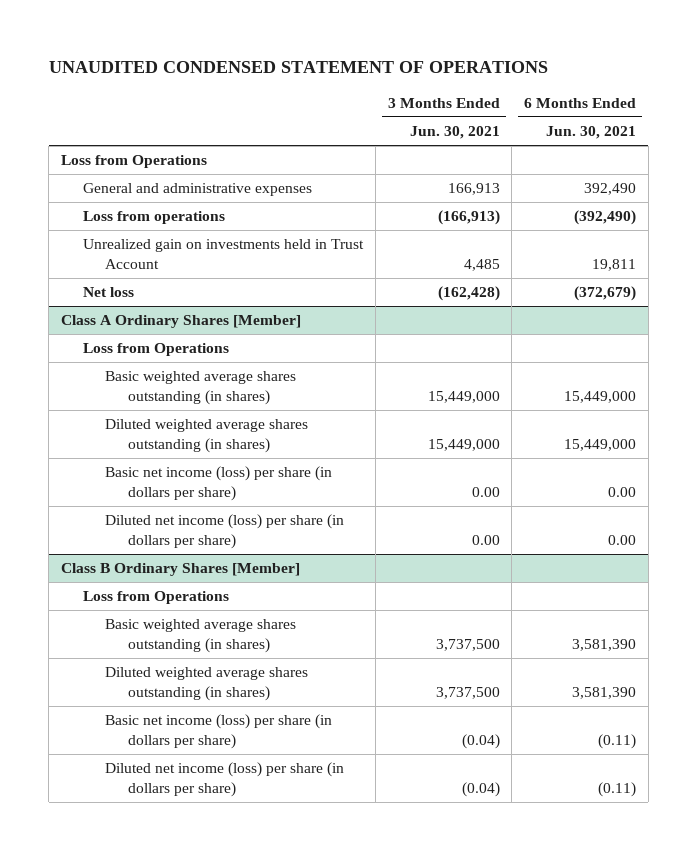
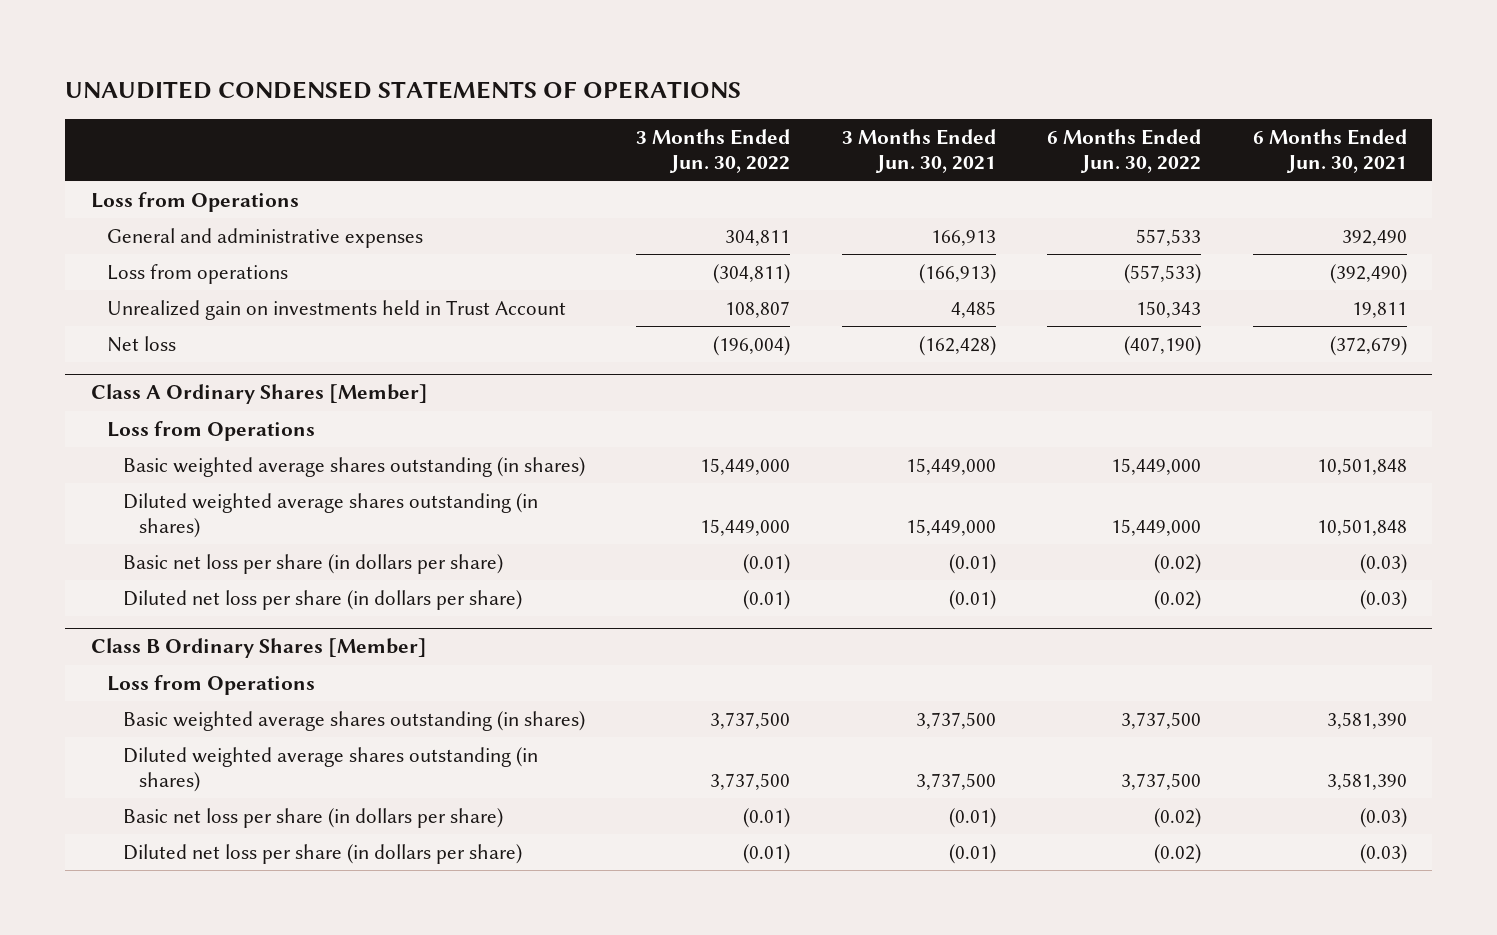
- UNAUDITED CONDENSED STATEMENT OF OPERATIONS
+ UNAUDITED CONDENSED STATEMENTS OF OPERATIONS
- | 3 Months Ended Jun. 30, 2021 | 6 Months Ended Jun. 30, 2021
+ | 3 Months Ended Jun. 30, 2022 | 3 Months Ended Jun. 30, 2021 | 6 Months Ended Jun. 30, 2022 | 6 Months Ended Jun. 30, 2021
@ Class A Ordinary Shares [Member]
- Basic weighted average shares outstanding (in shares) | 15,449,000 | 15,449,000
- Diluted weighted average shares outstanding (in shares) | 15,449,000 | 15,449,000
- Basic net income (loss) per share (in dollars per share) | 0.00 | 0.00
- Diluted net income (loss) per share (in dollars per share) | 0.00 | 0.00
+ Basic weighted average shares outstanding (in shares) | 15,449,000 | 15,449,000 | 15,449,000 | 10,501,848
+ Diluted weighted average shares outstanding (in shares) | 15,449,000 | 15,449,000 | 15,449,000 | 10,501,848
+ Basic net loss per share (in dollars per share) | (0.01) | (0.01) | (0.02) | (0.03)
+ Diluted net loss per share (in dollars per share) | (0.01) | (0.01) | (0.02) | (0.03)
@ Class B Ordinary Shares [Member]
- Basic net income (loss) per share (in dollars per share) | (0.04) | (0.11)
- Diluted net income (loss) per share (in dollars per share) | (0.04) | (0.11)
+ Basic net loss per share (in dollars per share) | (0.01) | (0.01) | (0.02) | (0.03)
+ Diluted net loss per share (in dollars per share) | (0.01) | (0.01) | (0.02) | (0.03)

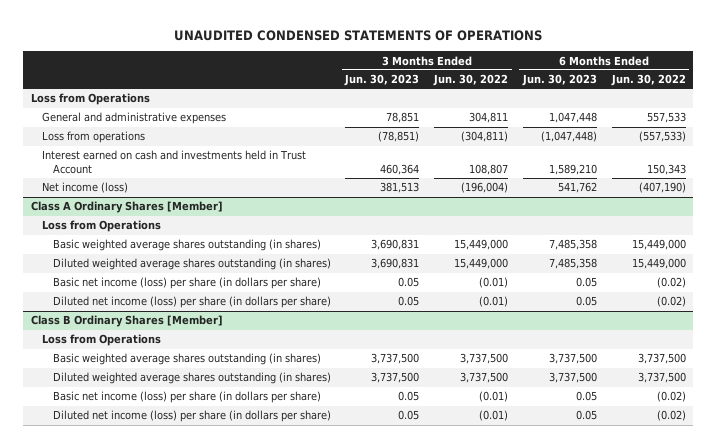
- | 3 Months Ended Jun. 30, 2022 | 3 Months Ended Jun. 30, 2021 | 6 Months Ended Jun. 30, 2022 | 6 Months Ended Jun. 30, 2021
+ | 3 Months Ended Jun. 30, 2023 | 3 Months Ended Jun. 30, 2022 | 6 Months Ended Jun. 30, 2023 | 6 Months Ended Jun. 30, 2022
- Unrealized gain on investments held in Trust Account | 108,807 | 4,485 | 150,343 | 19,811
- Net loss | (196,004) | (162,428) | (407,190) | (372,679)
+ Interest earned on cash and investments held in Trust Account | 460,364 | 108,807 | 1,589,210 | 150,343
+ Net income (loss) | 381,513 | (196,004) | 541,762 | (407,190)
@ Class A Ordinary Shares [Member]
- Basic net loss per share (in dollars per share) | (0.01) | (0.01) | (0.02) | (0.03)
- Diluted net loss per share (in dollars per share) | (0.01) | (0.01) | (0.02) | (0.03)
+ Basic net income (loss) per share (in dollars per share) | 0.05 | (0.01) | 0.05 | (0.02)
+ Diluted net income (loss) per share (in dollars per share) | 0.05 | (0.01) | 0.05 | (0.02)
@ Class B Ordinary Shares [Member]
- Basic net loss per share (in dollars per share) | (0.01) | (0.01) | (0.02) | (0.03)
- Diluted net loss per share (in dollars per share) | (0.01) | (0.01) | (0.02) | (0.03)
+ Basic net income (loss) per share (in dollars per share) | 0.05 | (0.01) | 0.05 | (0.02)
+ Diluted net income (loss) per share (in dollars per share) | 0.05 | (0.01) | 0.05 | (0.02)

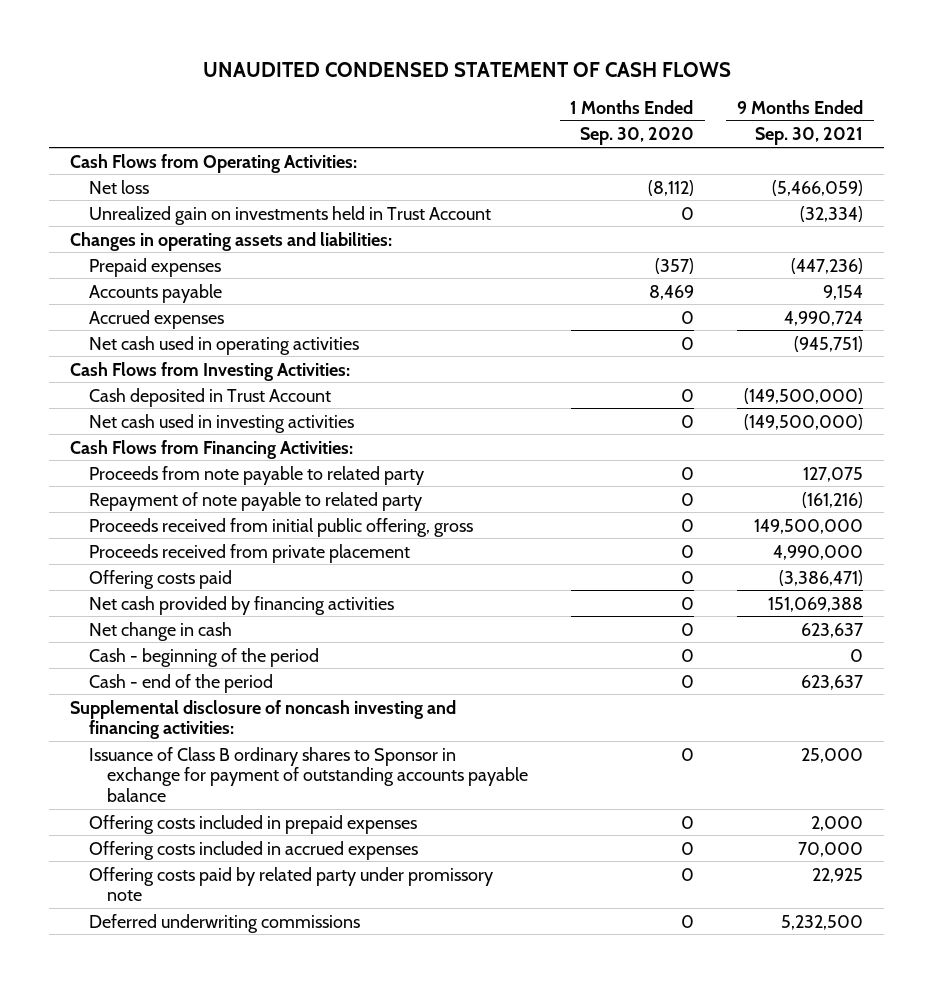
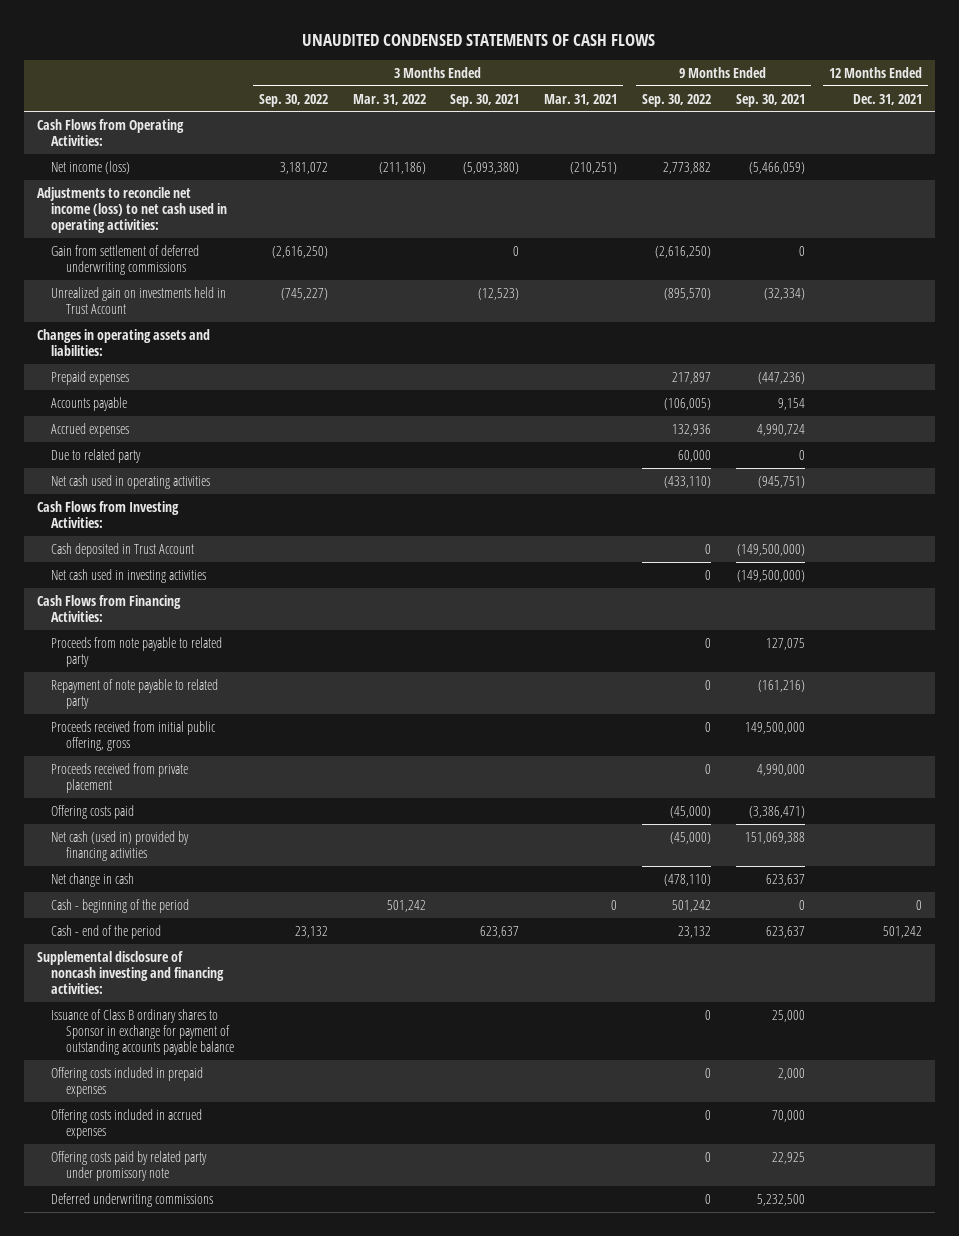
- UNAUDITED CONDENSED STATEMENT OF CASH FLOWS
+ UNAUDITED CONDENSED STATEMENTS OF CASH FLOWS
- | 1 Months Ended Sep. 30, 2020 | 9 Months Ended Sep. 30, 2021
+ | 3 Months Ended Sep. 30, 2022 | 3 Months Ended Mar. 31, 2022 | 3 Months Ended Sep. 30, 2021 | 3 Months Ended Mar. 31, 2021 | 9 Months Ended Sep. 30, 2022 | 9 Months Ended Sep. 30, 2021 | 12 Months Ended Dec. 31, 2021
- Net loss | (8,112) | (5,466,059)
+ Net income (loss) | 3,181,072 | (211,186) | (5,093,380) | (210,251) | 2,773,882 | (5,466,059) |
+ Adjustments to reconcile net income (loss) to net cash used in operating activities:
+ Gain from settlement of deferred underwriting commissions | (2,616,250) | | 0 | | (2,616,250) | 0 |
+ Due to related party | | | | | 60,000 | 0 |
- Net cash provided by financing activities | 0 | 151,069,388
+ Net cash (used in) provided by financing activities | | | | | (45,000) | 151,069,388 |

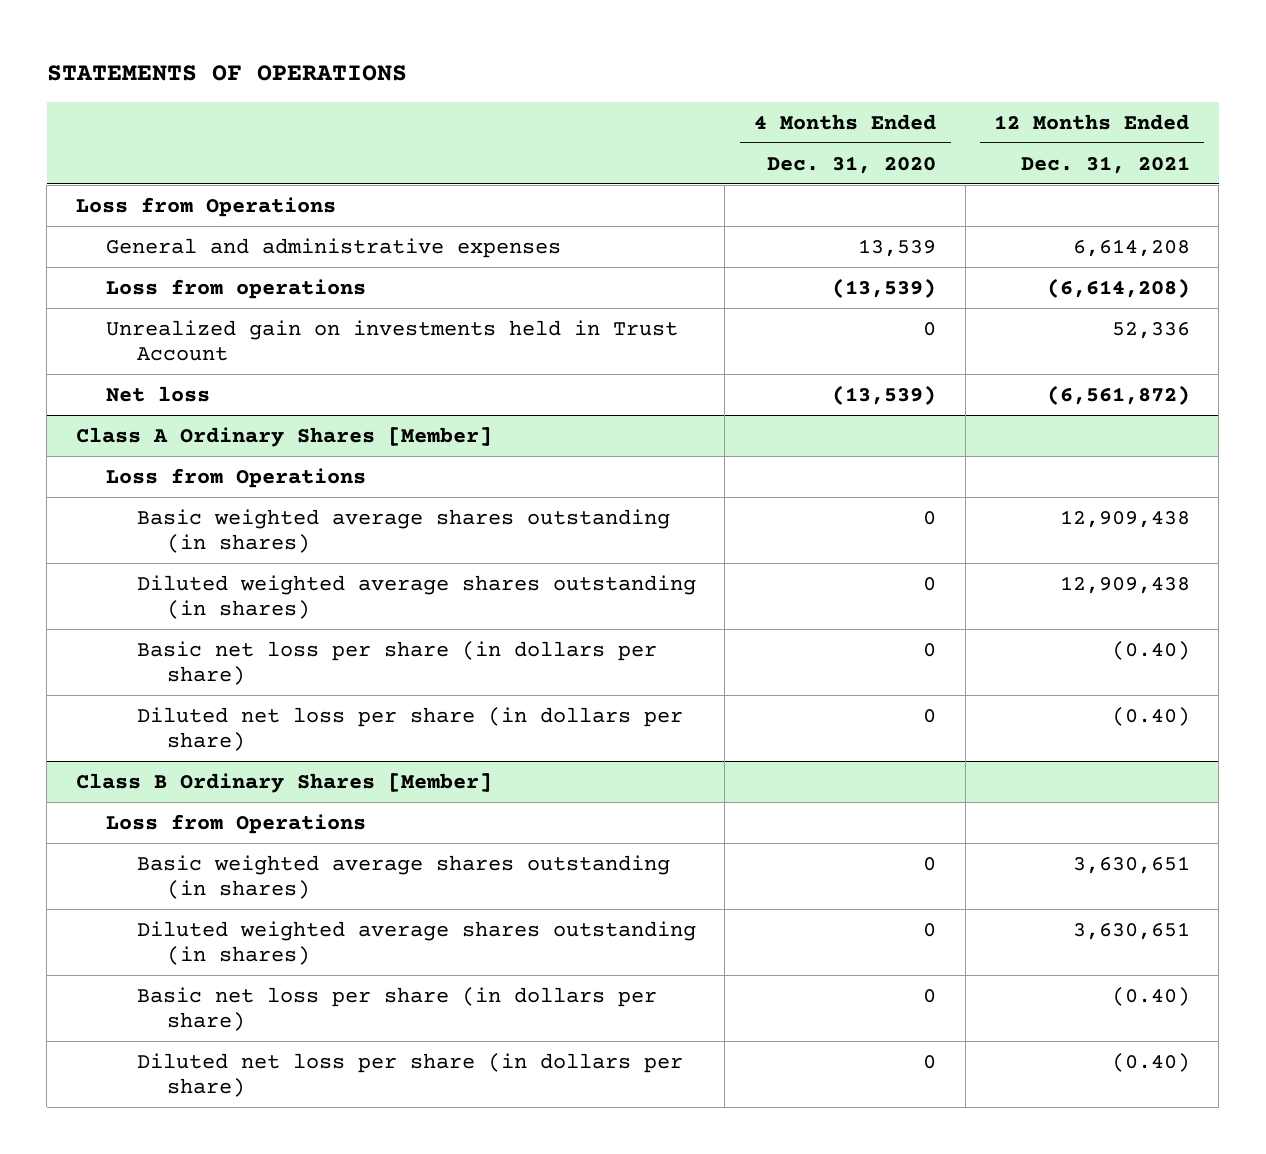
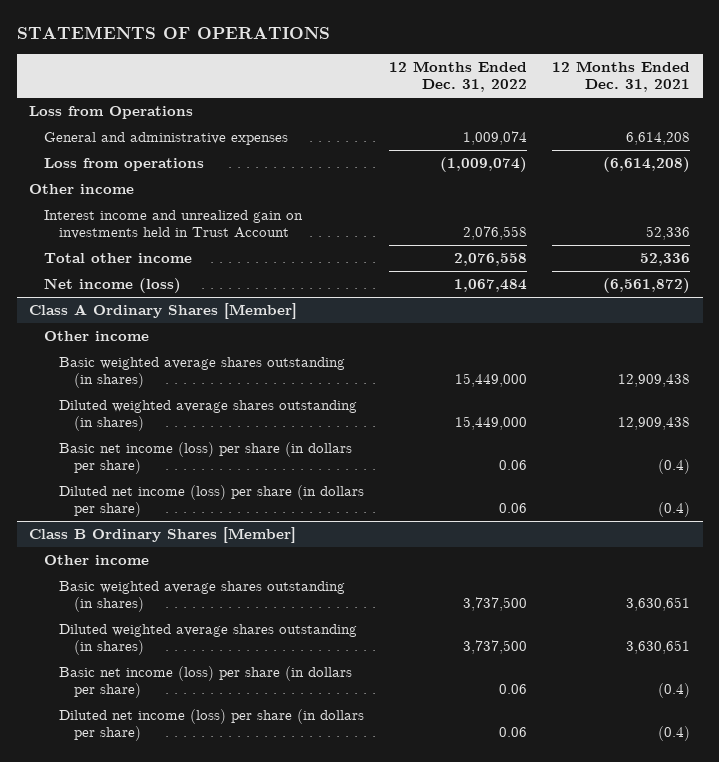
- | 4 Months Ended Dec. 31, 2020 | 12 Months Ended Dec. 31, 2021
+ | 12 Months Ended Dec. 31, 2022 | 12 Months Ended Dec. 31, 2021
- Unrealized gain on investments held in Trust Account | 0 | 52,336
- Net loss | (13,539) | (6,561,872)
+ Other income
+ Interest income and unrealized gain on investments held in Trust Account | 2,076,558 | 52,336
+ Total other income | 2,076,558 | 52,336
+ Net income (loss) | 1,067,484 | (6,561,872)
@ Class A Ordinary Shares [Member]
- Loss from Operations
+ Other income
- Basic net loss per share (in dollars per share) | 0 | (0.40)
- Diluted net loss per share (in dollars per share) | 0 | (0.40)
+ Basic net income (loss) per share (in dollars per share) | 0.06 | (0.4)
+ Diluted net income (loss) per share (in dollars per share) | 0.06 | (0.4)
@ Class B Ordinary Shares [Member]
- Loss from Operations
+ Other income
- Basic net loss per share (in dollars per share) | 0 | (0.40)
- Diluted net loss per share (in dollars per share) | 0 | (0.40)
+ Basic net income (loss) per share (in dollars per share) | 0.06 | (0.4)
+ Diluted net income (loss) per share (in dollars per share) | 0.06 | (0.4)

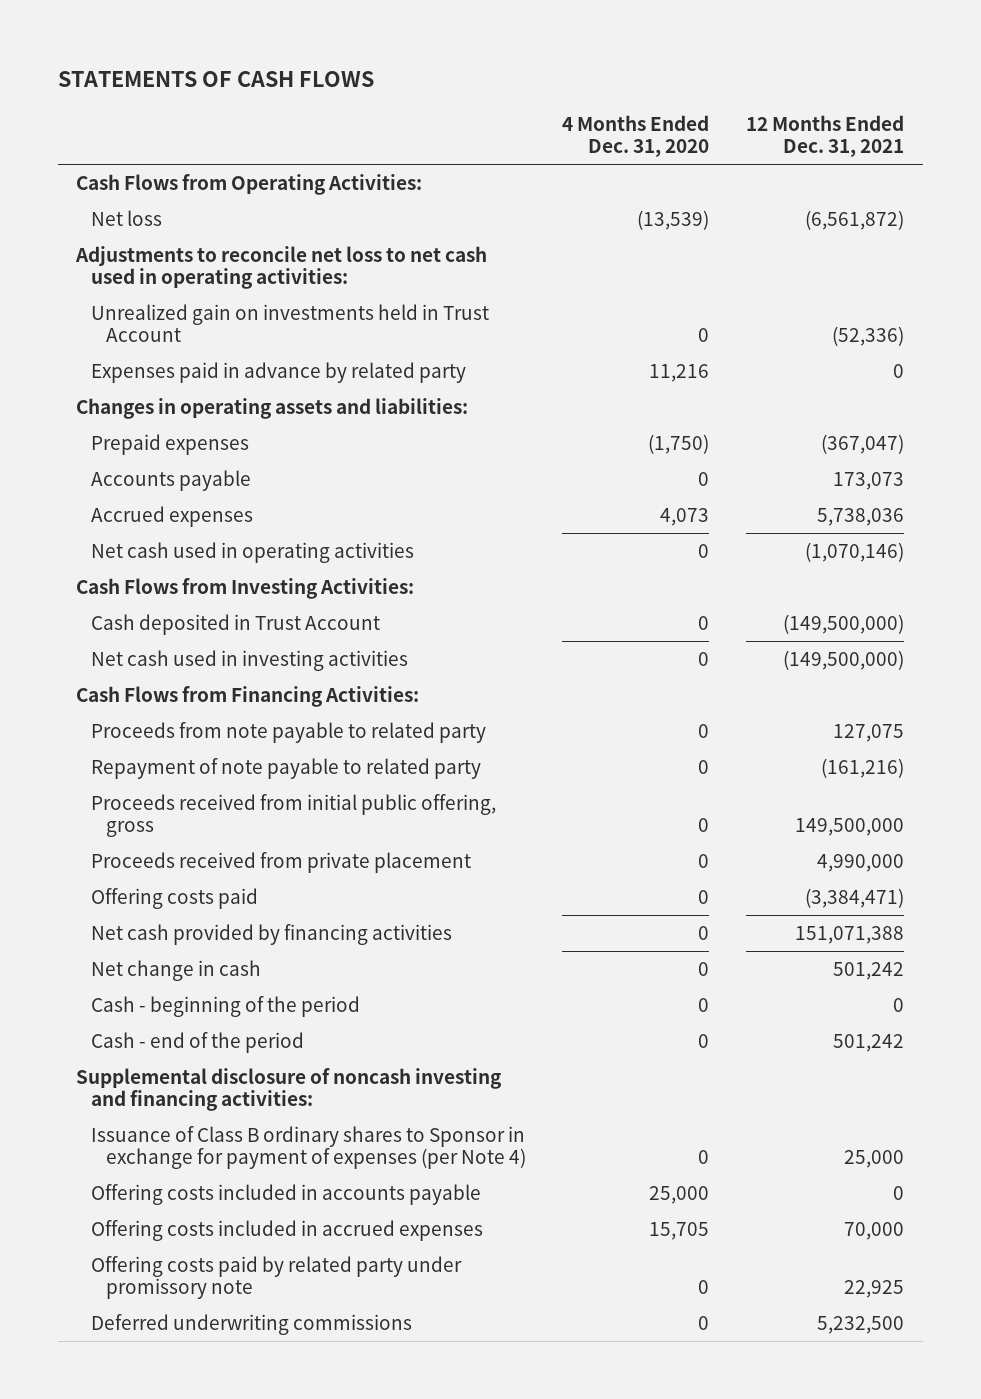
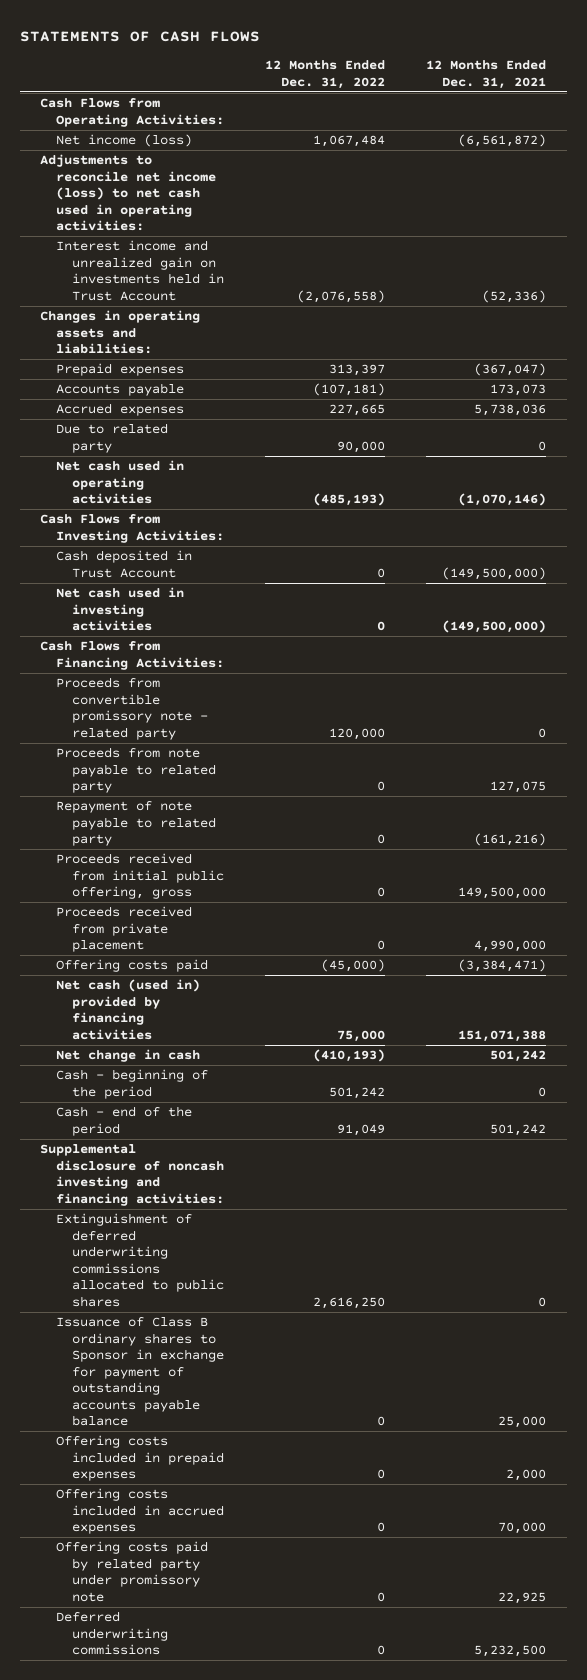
- | 4 Months Ended Dec. 31, 2020 | 12 Months Ended Dec. 31, 2021
+ | 12 Months Ended Dec. 31, 2022 | 12 Months Ended Dec. 31, 2021
- Net loss | (13,539) | (6,561,872)
- Adjustments to reconcile net loss to net cash used in operating activities:
- Unrealized gain on investments held in Trust Account | 0 | (52,336)
- Expenses paid in advance by related party | 11,216 | 0
+ Net income (loss) | 1,067,484 | (6,561,872)
+ Adjustments to reconcile net income (loss) to net cash used in operating activities:
+ Interest income and unrealized gain on investments held in Trust Account | (2,076,558) | (52,336)
+ Due to related party | 90,000 | 0
+ Proceeds from convertible promissory note - related party | 120,000 | 0
- Net cash provided by financing activities | 0 | 151,071,388
+ Net cash (used in) provided by financing activities | 75,000 | 151,071,388
- Issuance of Class B ordinary shares to Sponsor in exchange for payment of expenses (per Note 4) | 0 | 25,000
- Offering costs included in accounts payable | 25,000 | 0
+ Extinguishment of deferred underwriting commissions allocated to public shares | 2,616,250 | 0
+ Issuance of Class B ordinary shares to Sponsor in exchange for payment of outstanding accounts payable balance | 0 | 25,000
+ Offering costs included in prepaid expenses | 0 | 2,000

